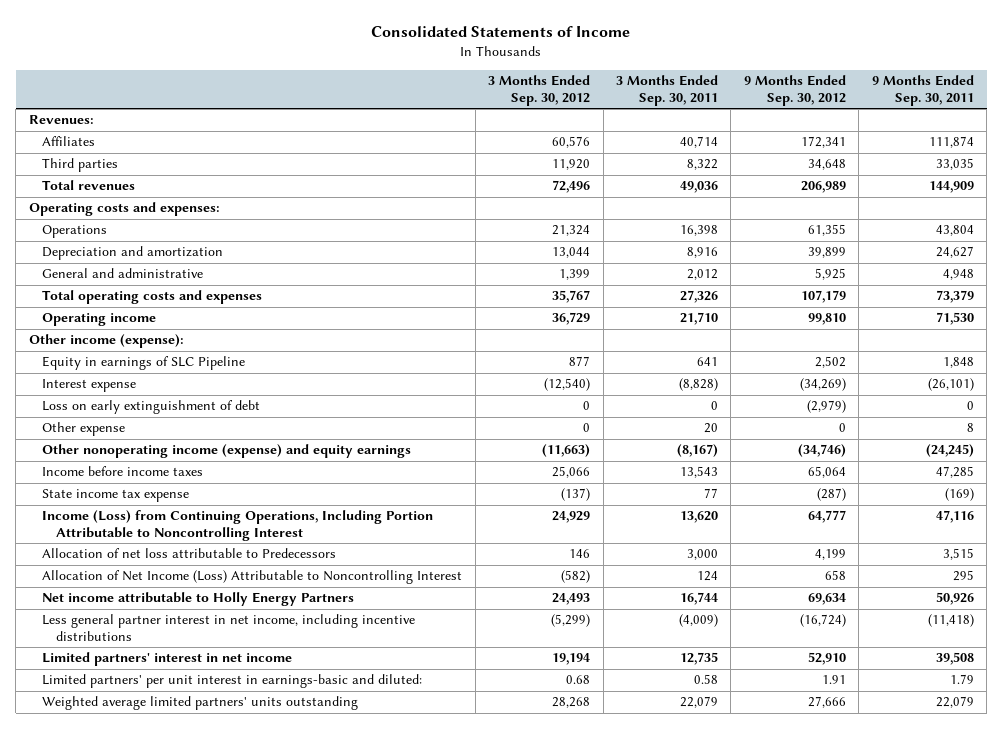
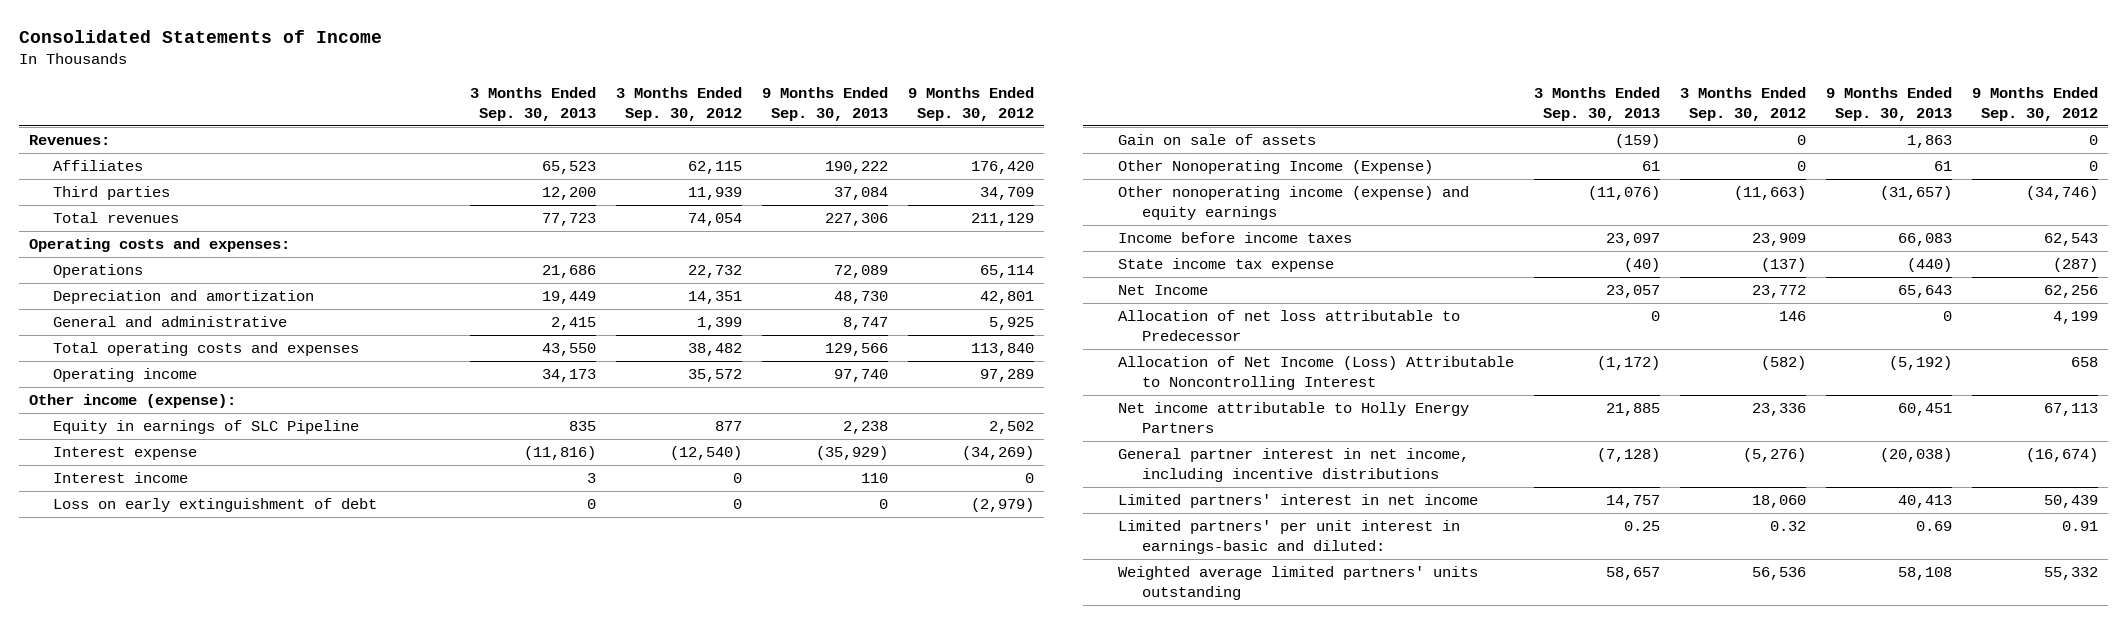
- | 3 Months Ended Sep. 30, 2012 | 3 Months Ended Sep. 30, 2011 | 9 Months Ended Sep. 30, 2012 | 9 Months Ended Sep. 30, 2011
+ | 3 Months Ended Sep. 30, 2013 | 3 Months Ended Sep. 30, 2012 | 9 Months Ended Sep. 30, 2013 | 9 Months Ended Sep. 30, 2012
- Affiliates | 60,576 | 40,714 | 172,341 | 111,874
- Third parties | 11,920 | 8,322 | 34,648 | 33,035
- Total revenues | 72,496 | 49,036 | 206,989 | 144,909
+ Affiliates | 65,523 | 62,115 | 190,222 | 176,420
+ Third parties | 12,200 | 11,939 | 37,084 | 34,709
+ Total revenues | 77,723 | 74,054 | 227,306 | 211,129
- Operations | 21,324 | 16,398 | 61,355 | 43,804
- Depreciation and amortization | 13,044 | 8,916 | 39,899 | 24,627
+ Operations | 21,686 | 22,732 | 72,089 | 65,114
+ Depreciation and amortization | 19,449 | 14,351 | 48,730 | 42,801
- Total operating costs and expenses | 35,767 | 27,326 | 107,179 | 73,379
- Operating income | 36,729 | 21,710 | 99,810 | 71,530
+ Total operating costs and expenses | 43,550 | 38,482 | 129,566 | 113,840
+ Operating income | 34,173 | 35,572 | 97,740 | 97,289
+ Interest income | 3 | 0 | 110 | 0
- Other expense | 0 | 20 | 0 | 8
+ Gain on sale of assets | (159) | 0 | 1,863 | 0
+ Other Nonoperating Income (Expense) | 61 | 0 | 61 | 0
- Income before income taxes | 25,066 | 13,543 | 65,064 | 47,285
+ Income before income taxes | 23,097 | 23,909 | 66,083 | 62,543
- Income (Loss) from Continuing Operations, Including Portion Attributable to Noncontrolling Interest | 24,929 | 13,620 | 64,777 | 47,116
- Allocation of net loss attributable to Predecessors | 146 | 3,000 | 4,199 | 3,515
+ Net Income | 23,057 | 23,772 | 65,643 | 62,256
+ Allocation of net loss attributable to Predecessor | 0 | 146 | 0 | 4,199
- Net income attributable to Holly Energy Partners | 24,493 | 16,744 | 69,634 | 50,926
- Less general partner interest in net income, including incentive distributions | (5,299) | (4,009) | (16,724) | (11,418)
- Limited partners' interest in net income | 19,194 | 12,735 | 52,910 | 39,508
- Limited partners' per unit interest in earnings-basic and diluted: | 0.68 | 0.58 | 1.91 | 1.79
- Weighted average limited partners' units outstanding | 28,268 | 22,079 | 27,666 | 22,079
+ Net income attributable to Holly Energy Partners | 21,885 | 23,336 | 60,451 | 67,113
+ General partner interest in net income, including incentive distributions | (7,128) | (5,276) | (20,038) | (16,674)
+ Limited partners' interest in net income | 14,757 | 18,060 | 40,413 | 50,439
+ Limited partners' per unit interest in earnings-basic and diluted: | 0.25 | 0.32 | 0.69 | 0.91
+ Weighted average limited partners' units outstanding | 58,657 | 56,536 | 58,108 | 55,332

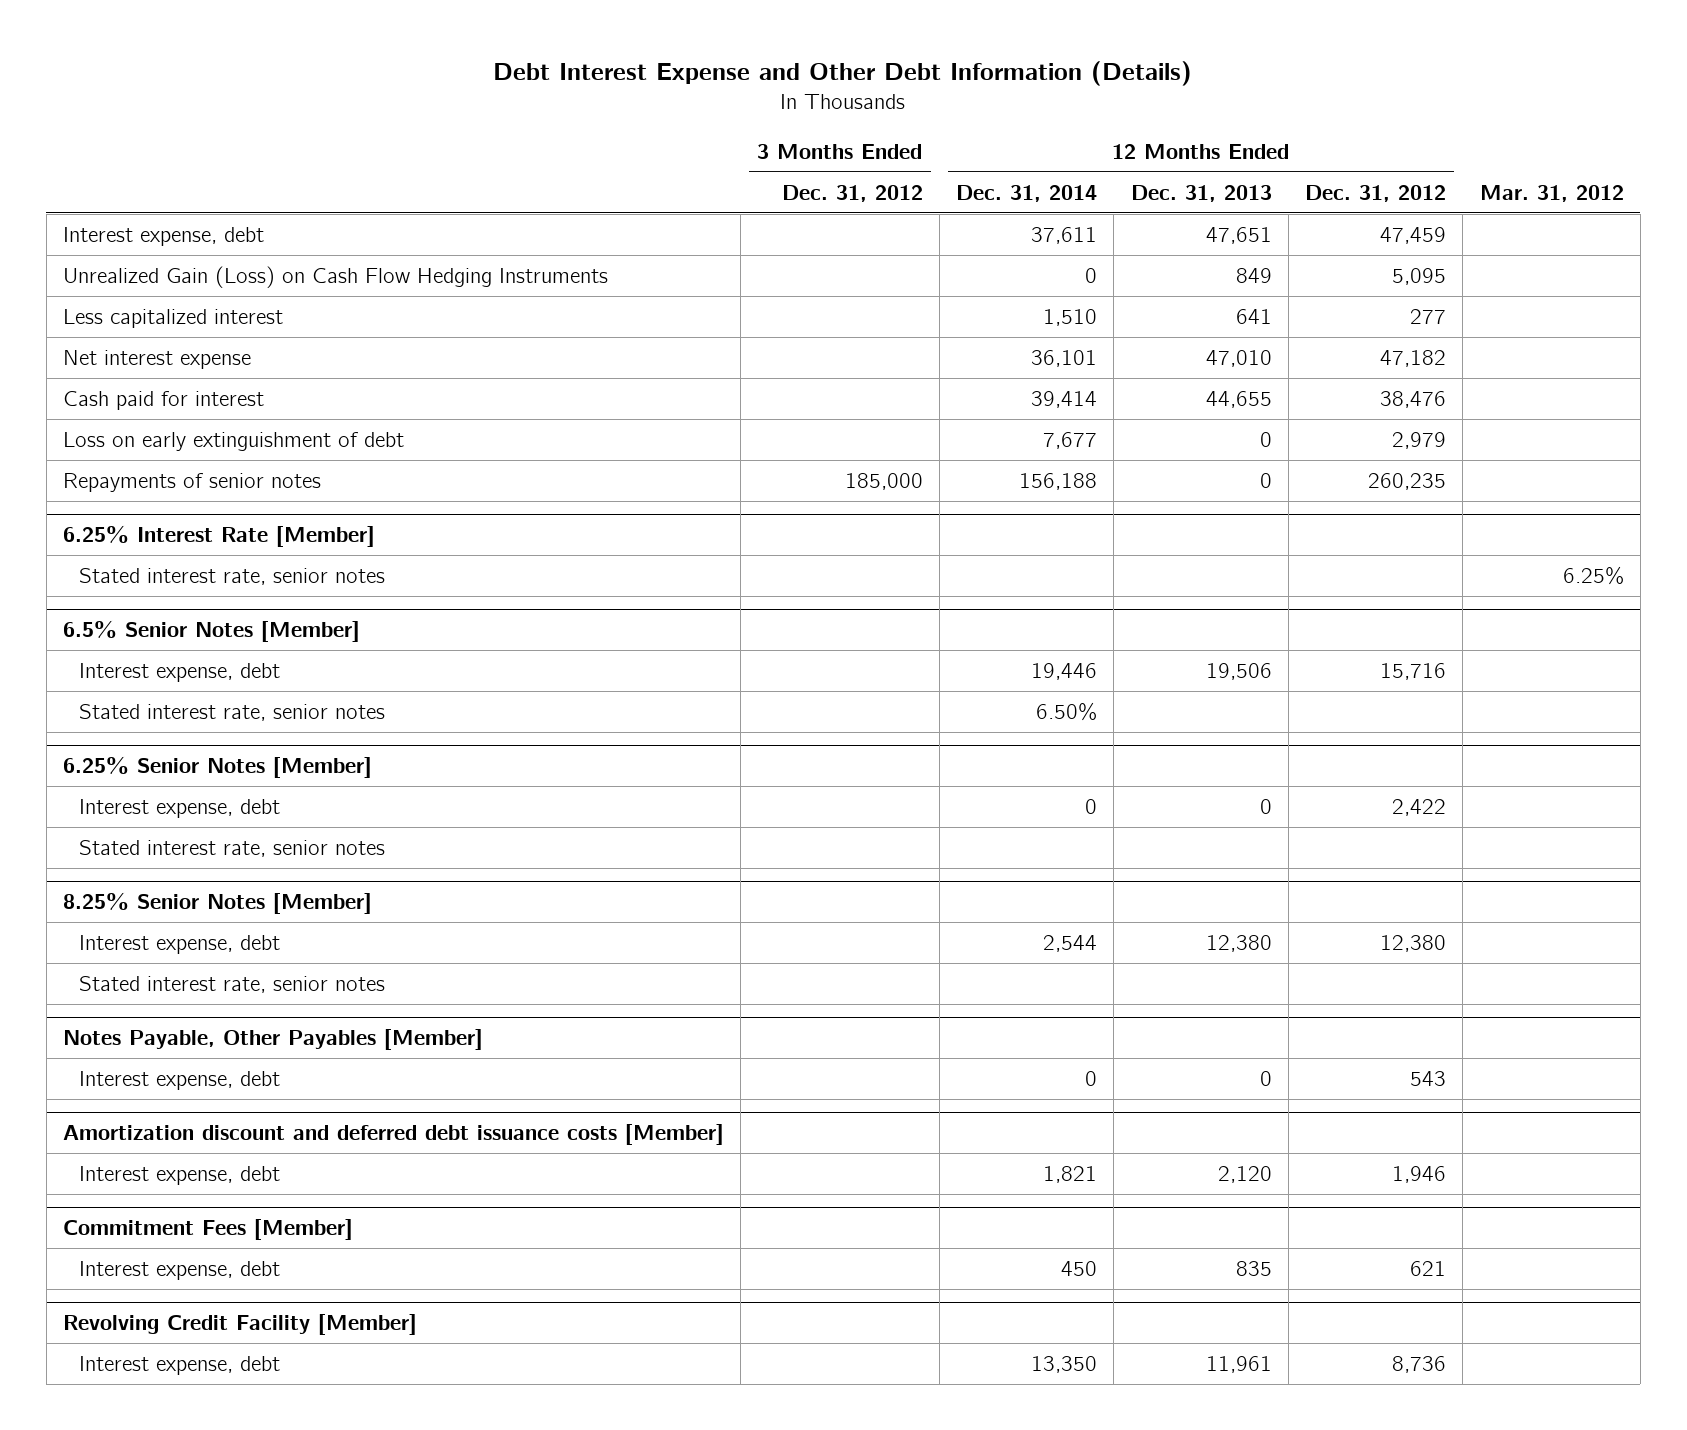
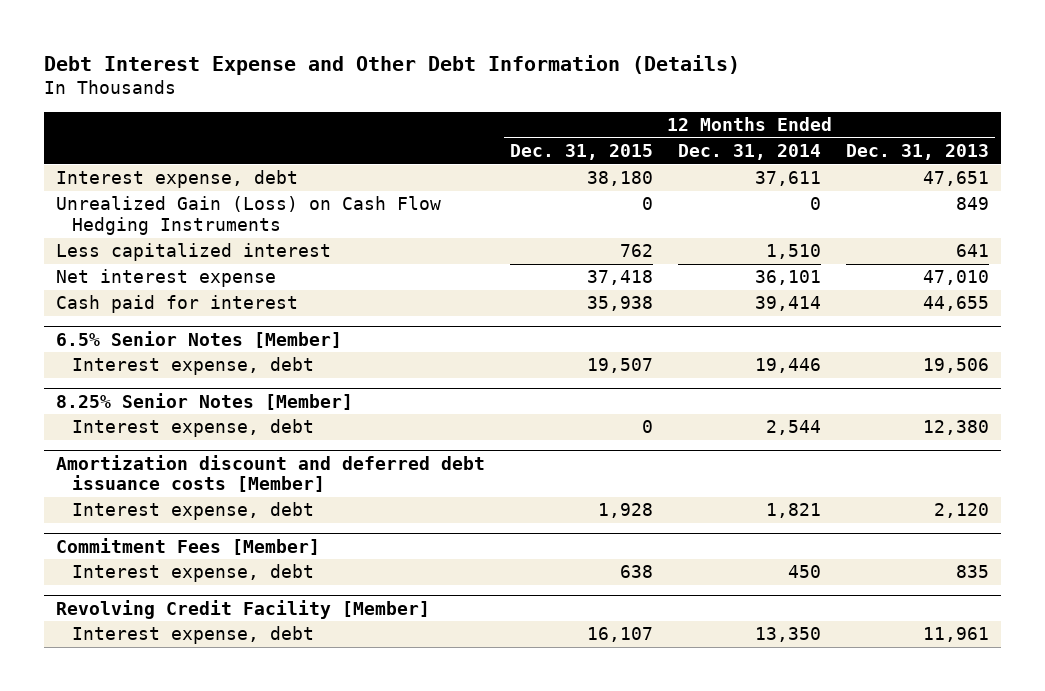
- | 3 Months Ended Dec. 31, 2012 | 12 Months Ended Dec. 31, 2014 | 12 Months Ended Dec. 31, 2013 | 12 Months Ended Dec. 31, 2012 | Mar. 31, 2012
+ | 12 Months Ended Dec. 31, 2015 | 12 Months Ended Dec. 31, 2014 | 12 Months Ended Dec. 31, 2013
- Loss on early extinguishment of debt | | 7,677 | 0 | 2,979 |
- Repayments of senior notes | 185,000 | 156,188 | 0 | 260,235 |
- 6.25% Interest Rate [Member]
- Stated interest rate, senior notes | | | | | 6.25%
@ 6.5% Senior Notes [Member]
- Stated interest rate, senior notes | | 6.50% | | |
- 6.25% Senior Notes [Member]
- Interest expense, debt | | 0 | 0 | 2,422 |
- Stated interest rate, senior notes
@ 8.25% Senior Notes [Member]
- Stated interest rate, senior notes
- Notes Payable, Other Payables [Member]
- Interest expense, debt | | 0 | 0 | 543 |

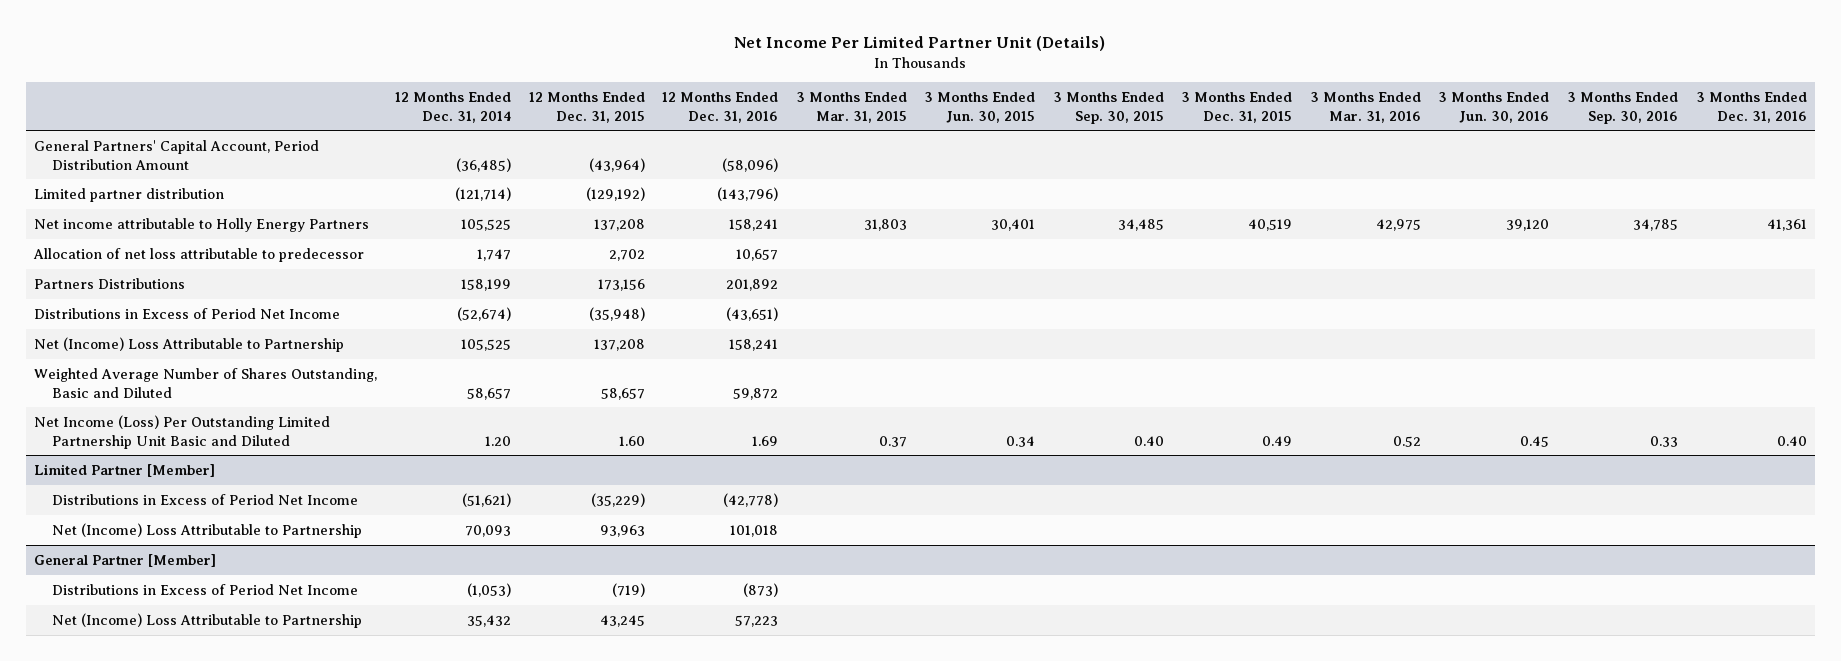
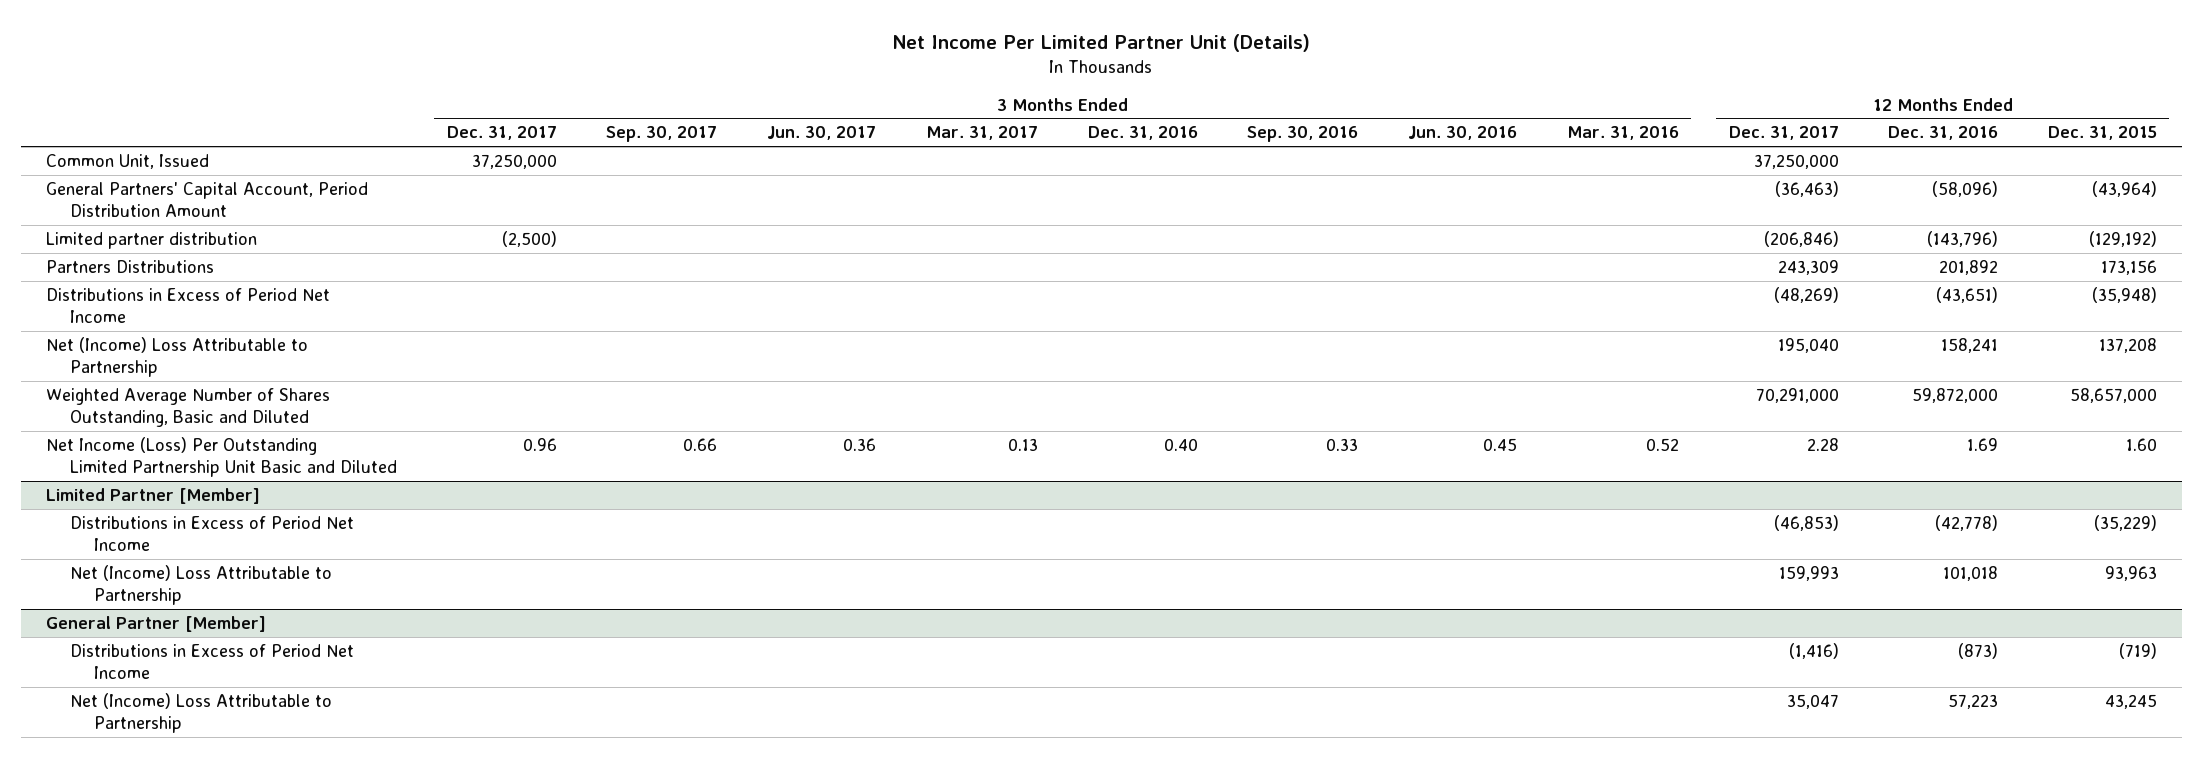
- | 12 Months Ended Dec. 31, 2014 | 12 Months Ended Dec. 31, 2015 | 12 Months Ended Dec. 31, 2016 | 3 Months Ended Mar. 31, 2015 | 3 Months Ended Jun. 30, 2015 | 3 Months Ended Sep. 30, 2015 | 3 Months Ended Dec. 31, 2015 | 3 Months Ended Mar. 31, 2016 | 3 Months Ended Jun. 30, 2016 | 3 Months Ended Sep. 30, 2016 | 3 Months Ended Dec. 31, 2016
+ | 3 Months Ended Dec. 31, 2017 | 3 Months Ended Sep. 30, 2017 | 3 Months Ended Jun. 30, 2017 | 3 Months Ended Mar. 31, 2017 | 3 Months Ended Dec. 31, 2016 | 3 Months Ended Sep. 30, 2016 | 3 Months Ended Jun. 30, 2016 | 3 Months Ended Mar. 31, 2016 | 12 Months Ended Dec. 31, 2017 | 12 Months Ended Dec. 31, 2016 | 12 Months Ended Dec. 31, 2015
+ Common Unit, Issued | 37,250,000 | | | | | | | | 37,250,000 | |
- Net income attributable to Holly Energy Partners | 105,525 | 137,208 | 158,241 | 31,803 | 30,401 | 34,485 | 40,519 | 42,975 | 39,120 | 34,785 | 41,361
- Allocation of net loss attributable to predecessor | 1,747 | 2,702 | 10,657 | | | | | | | |
- Weighted Average Number of Shares Outstanding, Basic and Diluted | 58,657 | 58,657 | 59,872 | | | | | | | |
+ Weighted Average Number of Shares Outstanding, Basic and Diluted | | | | | | | | | 70,291,000 | 59,872,000 | 58,657,000

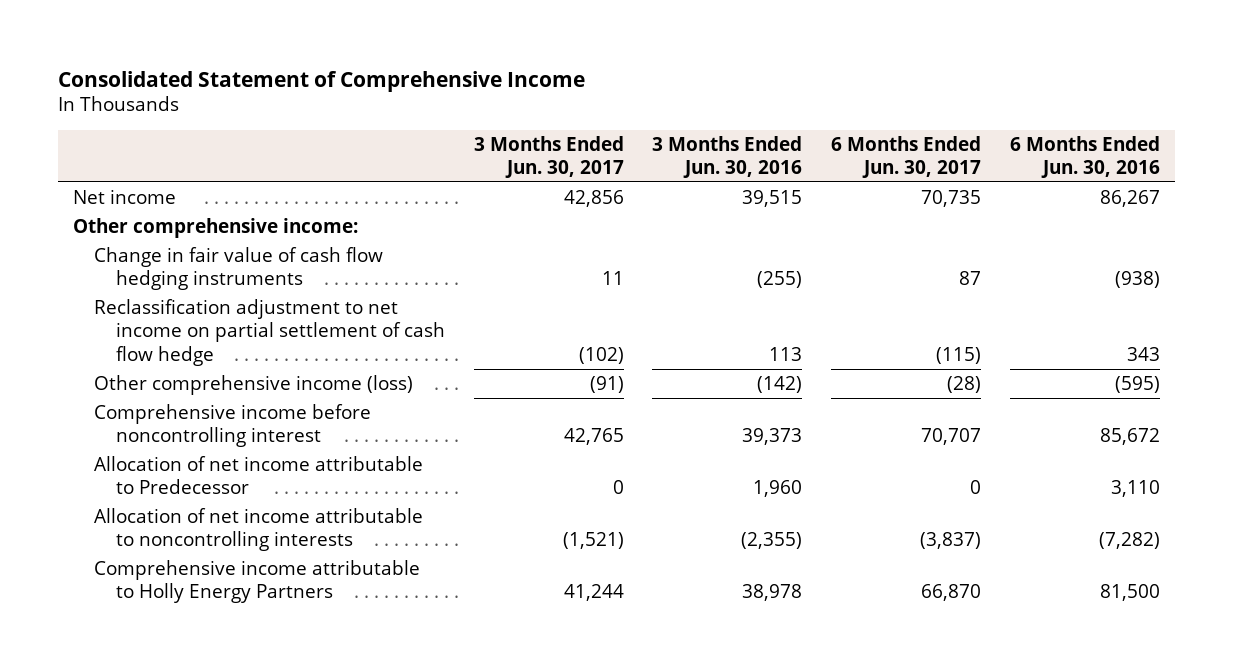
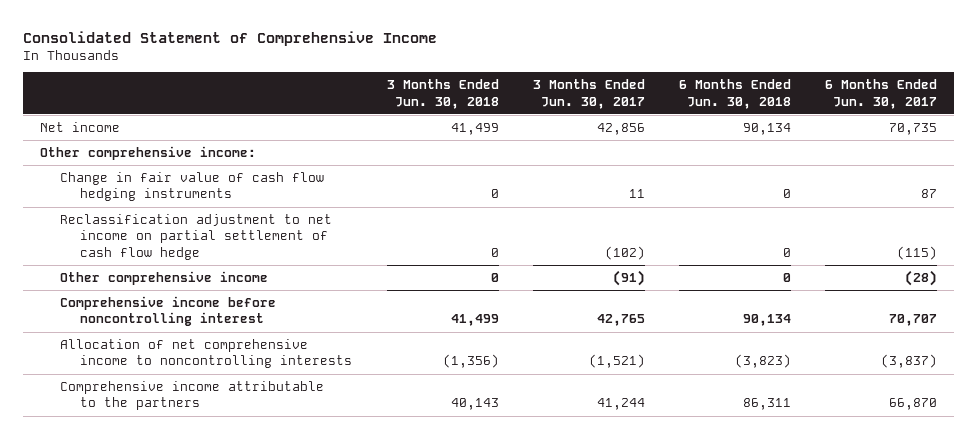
- | 3 Months Ended Jun. 30, 2017 | 3 Months Ended Jun. 30, 2016 | 6 Months Ended Jun. 30, 2017 | 6 Months Ended Jun. 30, 2016
+ | 3 Months Ended Jun. 30, 2018 | 3 Months Ended Jun. 30, 2017 | 6 Months Ended Jun. 30, 2018 | 6 Months Ended Jun. 30, 2017
- Other comprehensive income (loss) | (91) | (142) | (28) | (595)
+ Other comprehensive income | 0 | (91) | 0 | (28)
- Allocation of net income attributable to Predecessor | 0 | 1,960 | 0 | 3,110
- Allocation of net income attributable to noncontrolling interests | (1,521) | (2,355) | (3,837) | (7,282)
- Comprehensive income attributable to Holly Energy Partners | 41,244 | 38,978 | 66,870 | 81,500
+ Allocation of net comprehensive income to noncontrolling interests | (1,356) | (1,521) | (3,823) | (3,837)
+ Comprehensive income attributable to the partners | 40,143 | 41,244 | 86,311 | 66,870

